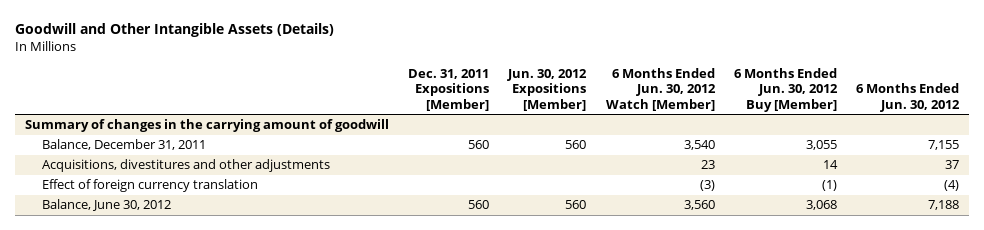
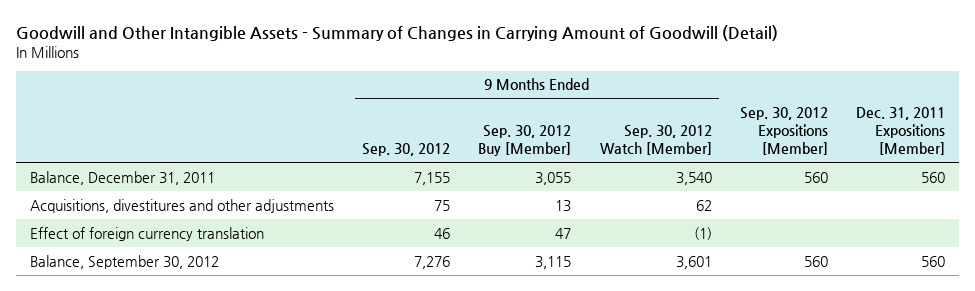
- Goodwill and Other Intangible Assets (Details)
+ Goodwill and Other Intangible Assets - Summary of Changes in Carrying Amount of Goodwill (Detail)
- | Dec. 31, 2011 Expositions [Member] | Jun. 30, 2012 Expositions [Member] | 6 Months Ended Jun. 30, 2012 Watch [Member] | 6 Months Ended Jun. 30, 2012 Buy [Member] | 6 Months Ended Jun. 30, 2012
+ | 9 Months Ended Sep. 30, 2012 | 9 Months Ended Sep. 30, 2012 Buy [Member] | 9 Months Ended Sep. 30, 2012 Watch [Member] | Sep. 30, 2012 Expositions [Member] | Dec. 31, 2011 Expositions [Member]
- Summary of changes in the carrying amount of goodwill
- Balance, June 30, 2012 | 560 | 560 | 3,560 | 3,068 | 7,188
+ Balance, September 30, 2012 | 7,276 | 3,115 | 3,601 | 560 | 560

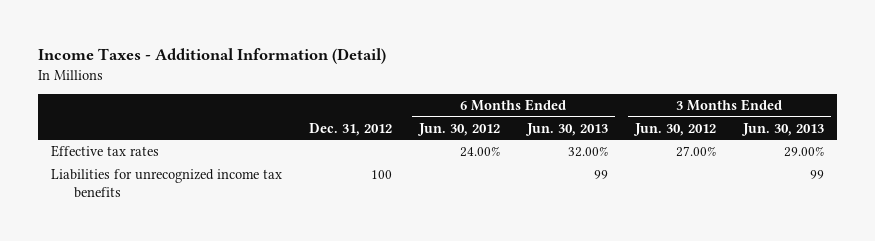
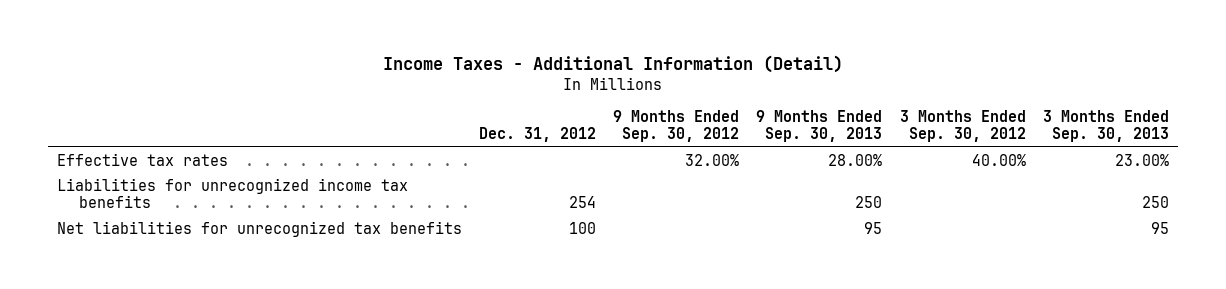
- | Dec. 31, 2012 | 6 Months Ended Jun. 30, 2012 | 6 Months Ended Jun. 30, 2013 | 3 Months Ended Jun. 30, 2012 | 3 Months Ended Jun. 30, 2013
+ | Dec. 31, 2012 | 9 Months Ended Sep. 30, 2012 | 9 Months Ended Sep. 30, 2013 | 3 Months Ended Sep. 30, 2012 | 3 Months Ended Sep. 30, 2013
- Liabilities for unrecognized income tax benefits | 100 | | 99 | | 99
+ Liabilities for unrecognized income tax benefits | 254 | | 250 | | 250
+ Net liabilities for unrecognized tax benefits | 100 | | 95 | | 95

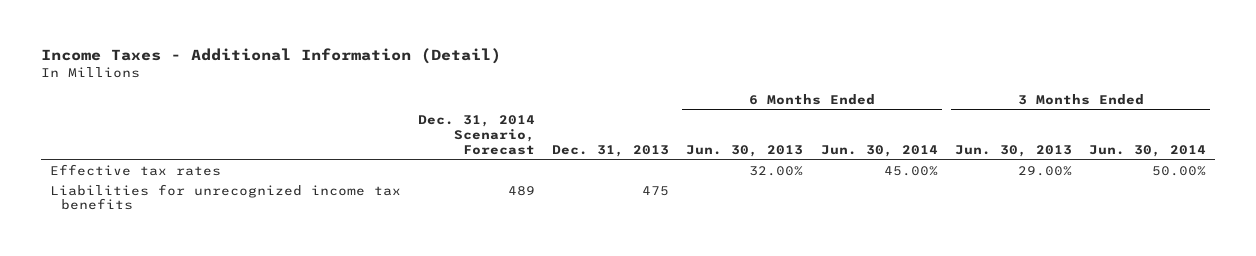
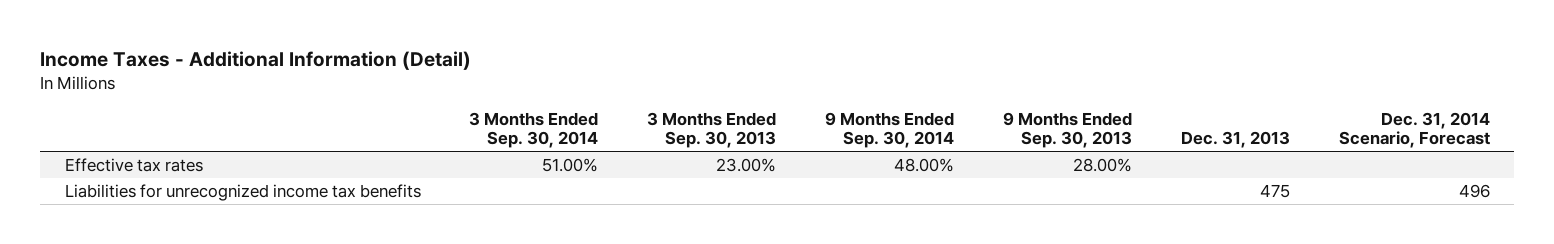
- | Dec. 31, 2014 Scenario, Forecast | Dec. 31, 2013 | 6 Months Ended Jun. 30, 2013 | 6 Months Ended Jun. 30, 2014 | 3 Months Ended Jun. 30, 2013 | 3 Months Ended Jun. 30, 2014
+ | 3 Months Ended Sep. 30, 2014 | 3 Months Ended Sep. 30, 2013 | 9 Months Ended Sep. 30, 2014 | 9 Months Ended Sep. 30, 2013 | Dec. 31, 2013 | Dec. 31, 2014 Scenario, Forecast
- Liabilities for unrecognized income tax benefits | 489 | 475 | | | |
+ Liabilities for unrecognized income tax benefits | | | | | 475 | 496

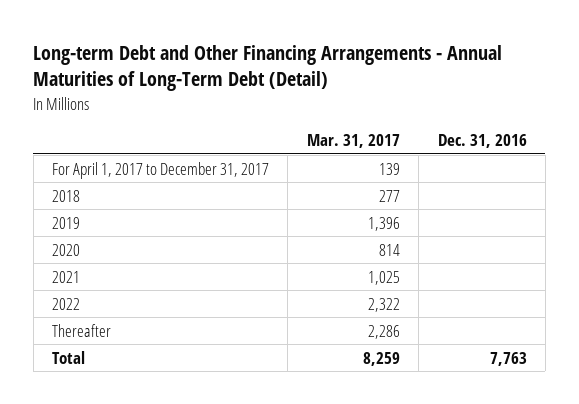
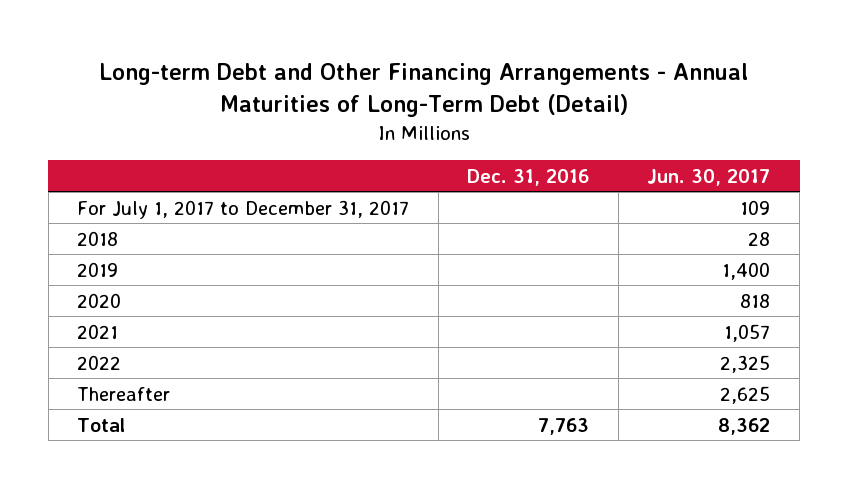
- | Mar. 31, 2017 | Dec. 31, 2016
+ | Dec. 31, 2016 | Jun. 30, 2017
- For April 1, 2017 to December 31, 2017 | 139 |
+ For July 1, 2017 to December 31, 2017 | | 109

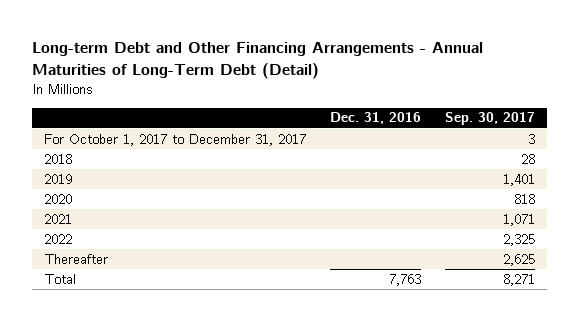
- | Dec. 31, 2016 | Jun. 30, 2017
+ | Dec. 31, 2016 | Sep. 30, 2017
- For July 1, 2017 to December 31, 2017 | | 109
+ For October 1, 2017 to December 31, 2017 | | 3

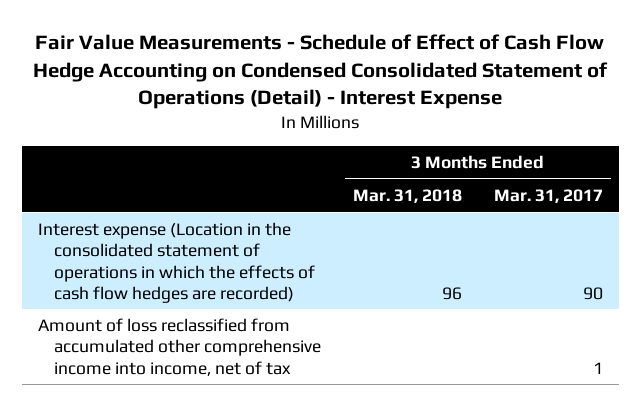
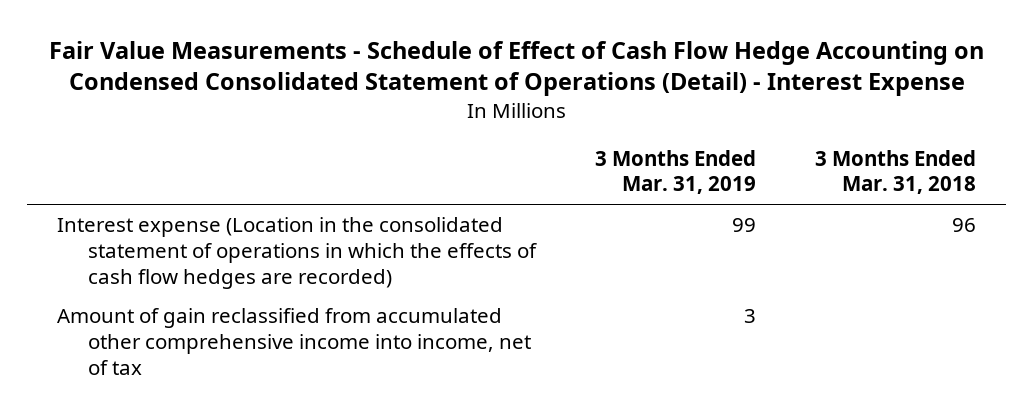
- | 3 Months Ended Mar. 31, 2018 | 3 Months Ended Mar. 31, 2017
+ | 3 Months Ended Mar. 31, 2019 | 3 Months Ended Mar. 31, 2018
- Amount of loss reclassified from accumulated other comprehensive income into income, net of tax | | 1
+ Amount of gain reclassified from accumulated other comprehensive income into income, net of tax | 3 |

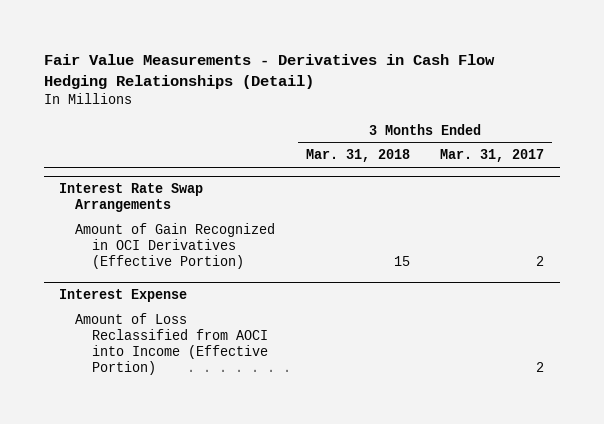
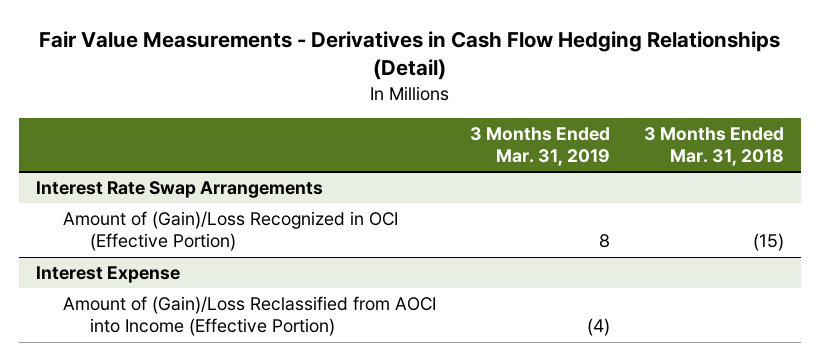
- | 3 Months Ended Mar. 31, 2018 | 3 Months Ended Mar. 31, 2017
+ | 3 Months Ended Mar. 31, 2019 | 3 Months Ended Mar. 31, 2018
@ Interest Rate Swap Arrangements
- Amount of Gain Recognized in OCI Derivatives (Effective Portion) | 15 | 2
+ Amount of (Gain)/Loss Recognized in OCI (Effective Portion) | 8 | (15)
@ Interest Expense
- Amount of Loss Reclassified from AOCI into Income (Effective Portion) | | 2
+ Amount of (Gain)/Loss Reclassified from AOCI into Income (Effective Portion) | (4) |

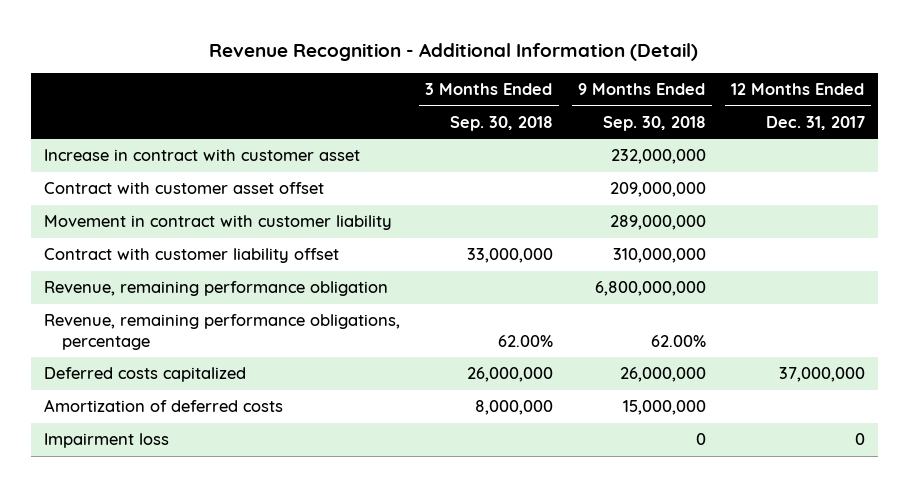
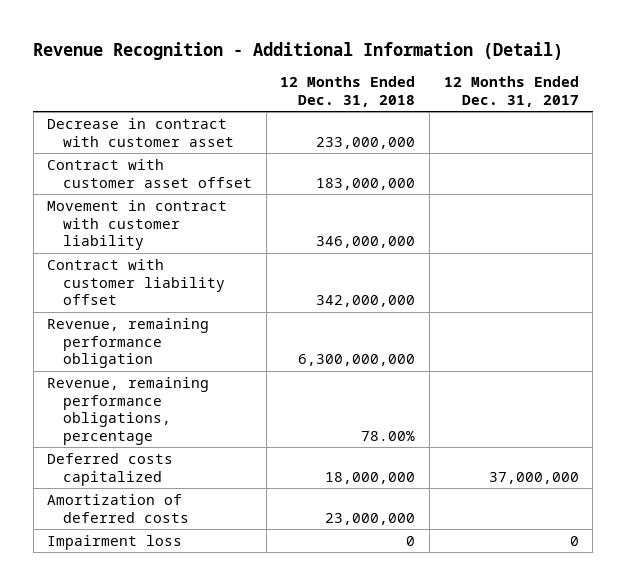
- | 3 Months Ended Sep. 30, 2018 | 9 Months Ended Sep. 30, 2018 | 12 Months Ended Dec. 31, 2017
+ | 12 Months Ended Dec. 31, 2018 | 12 Months Ended Dec. 31, 2017
- Increase in contract with customer asset | | 232,000,000 |
+ Decrease in contract with customer asset | 233,000,000 |

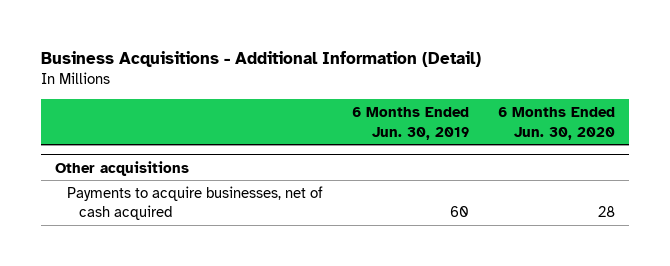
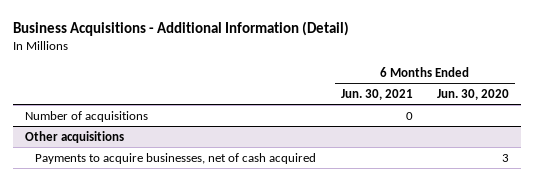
- | 6 Months Ended Jun. 30, 2019 | 6 Months Ended Jun. 30, 2020
+ | 6 Months Ended Jun. 30, 2021 | 6 Months Ended Jun. 30, 2020
+ Number of acquisitions | 0 |
@ Other acquisitions
- Payments to acquire businesses, net of cash acquired | 60 | 28
+ Payments to acquire businesses, net of cash acquired | | 3

